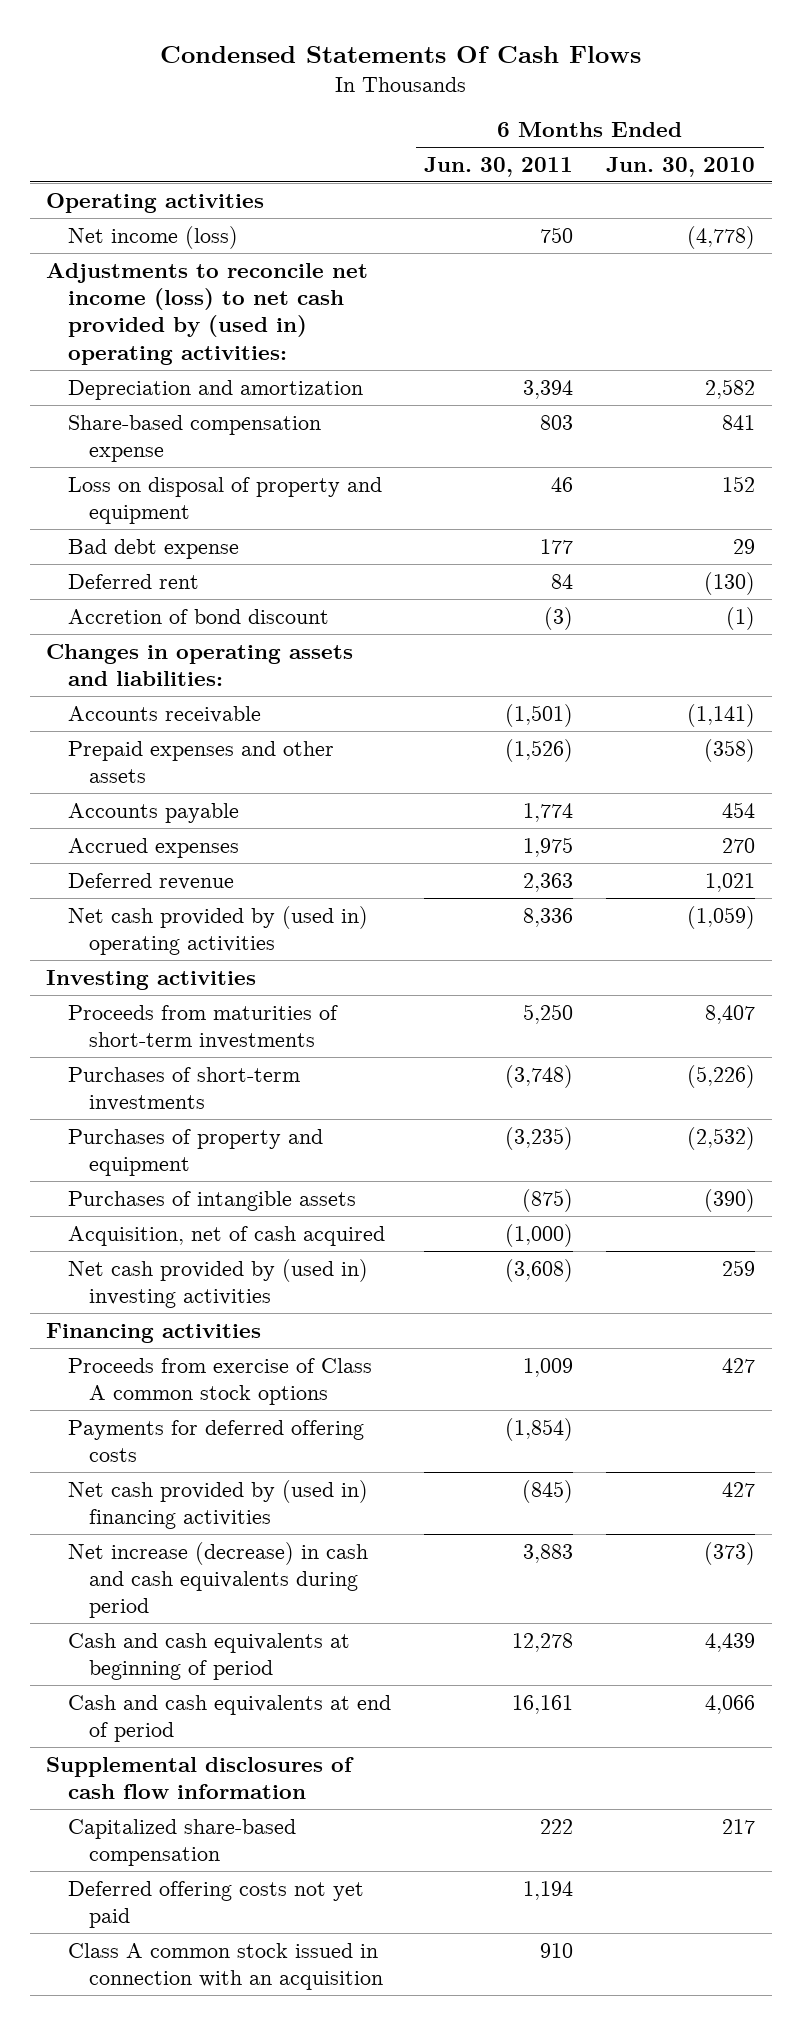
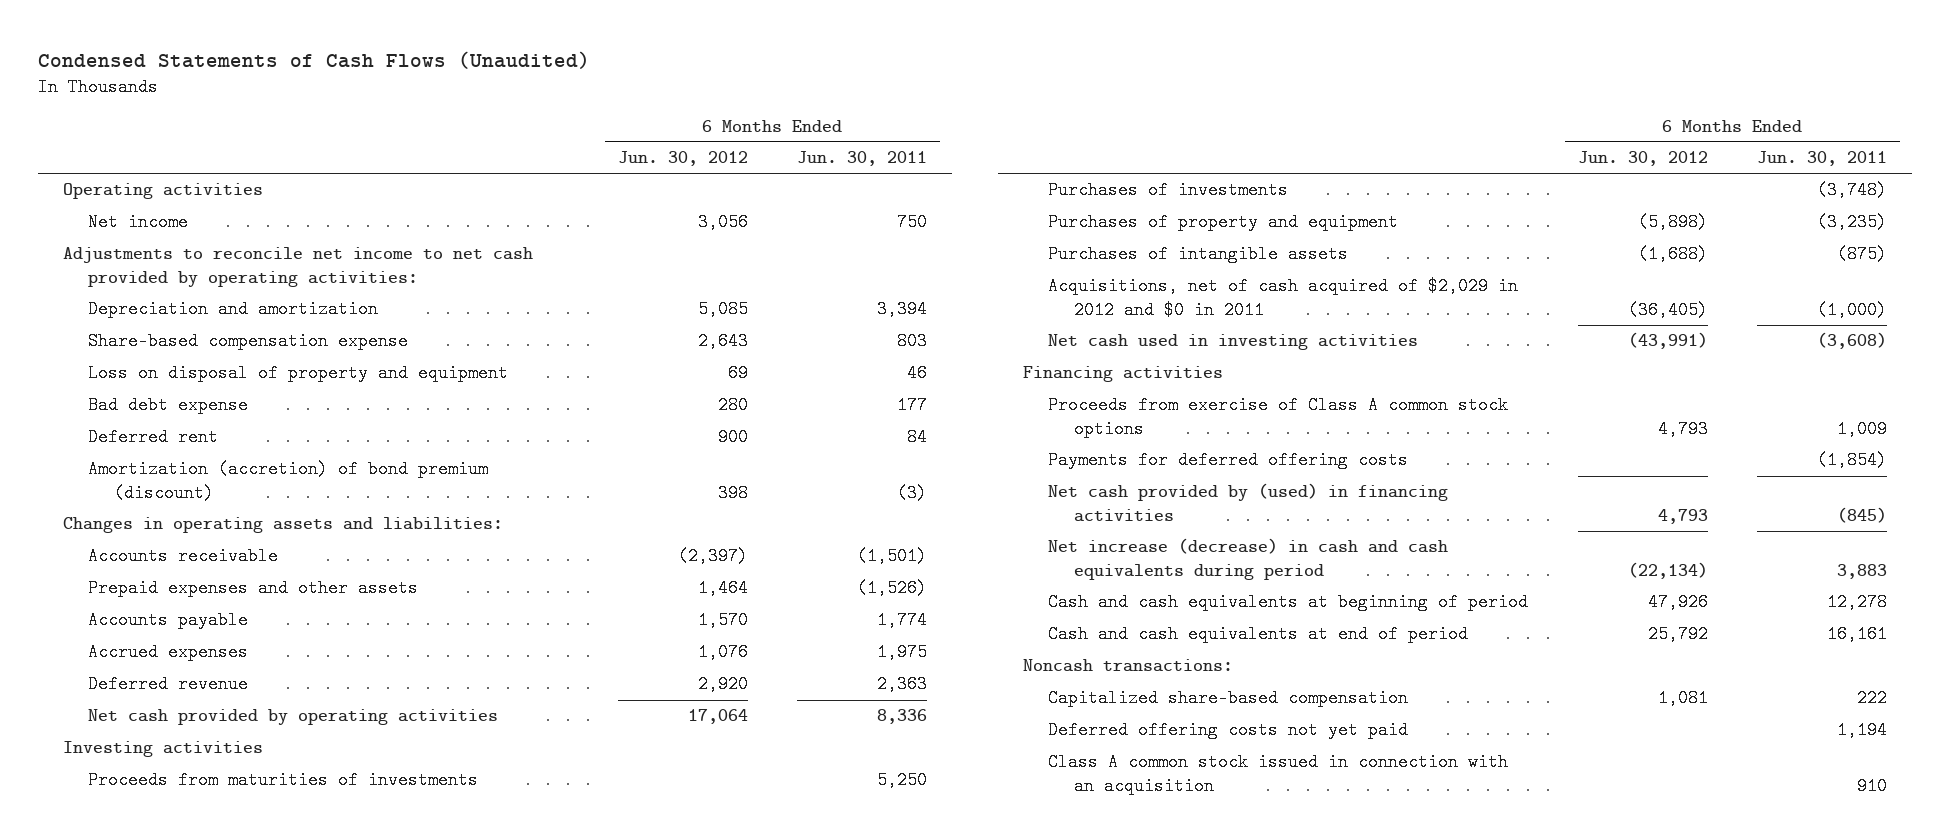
- Condensed Statements Of Cash Flows
+ Condensed Statements of Cash Flows (Unaudited)
- | 6 Months Ended Jun. 30, 2011 | 6 Months Ended Jun. 30, 2010
+ | 6 Months Ended Jun. 30, 2012 | 6 Months Ended Jun. 30, 2011
- Net income (loss) | 750 | (4,778)
- Adjustments to reconcile net income (loss) to net cash provided by (used in) operating activities:
+ Net income | 3,056 | 750
+ Adjustments to reconcile net income to net cash provided by operating activities:
- Accretion of bond discount | (3) | (1)
+ Amortization (accretion) of bond premium (discount) | 398 | (3)
- Net cash provided by (used in) operating activities | 8,336 | (1,059)
+ Net cash provided by operating activities | 17,064 | 8,336
- Proceeds from maturities of short-term investments | 5,250 | 8,407
- Purchases of short-term investments | (3,748) | (5,226)
+ Proceeds from maturities of investments | | 5,250
+ Purchases of investments | | (3,748)
- Acquisition, net of cash acquired | (1,000) |
- Net cash provided by (used in) investing activities | (3,608) | 259
+ Acquisitions, net of cash acquired of $2,029 in 2012 and $0 in 2011 | (36,405) | (1,000)
+ Net cash used in investing activities | (43,991) | (3,608)
- Net cash provided by (used in) financing activities | (845) | 427
+ Net cash provided by (used) in financing activities | 4,793 | (845)
- Supplemental disclosures of cash flow information
+ Noncash transactions:

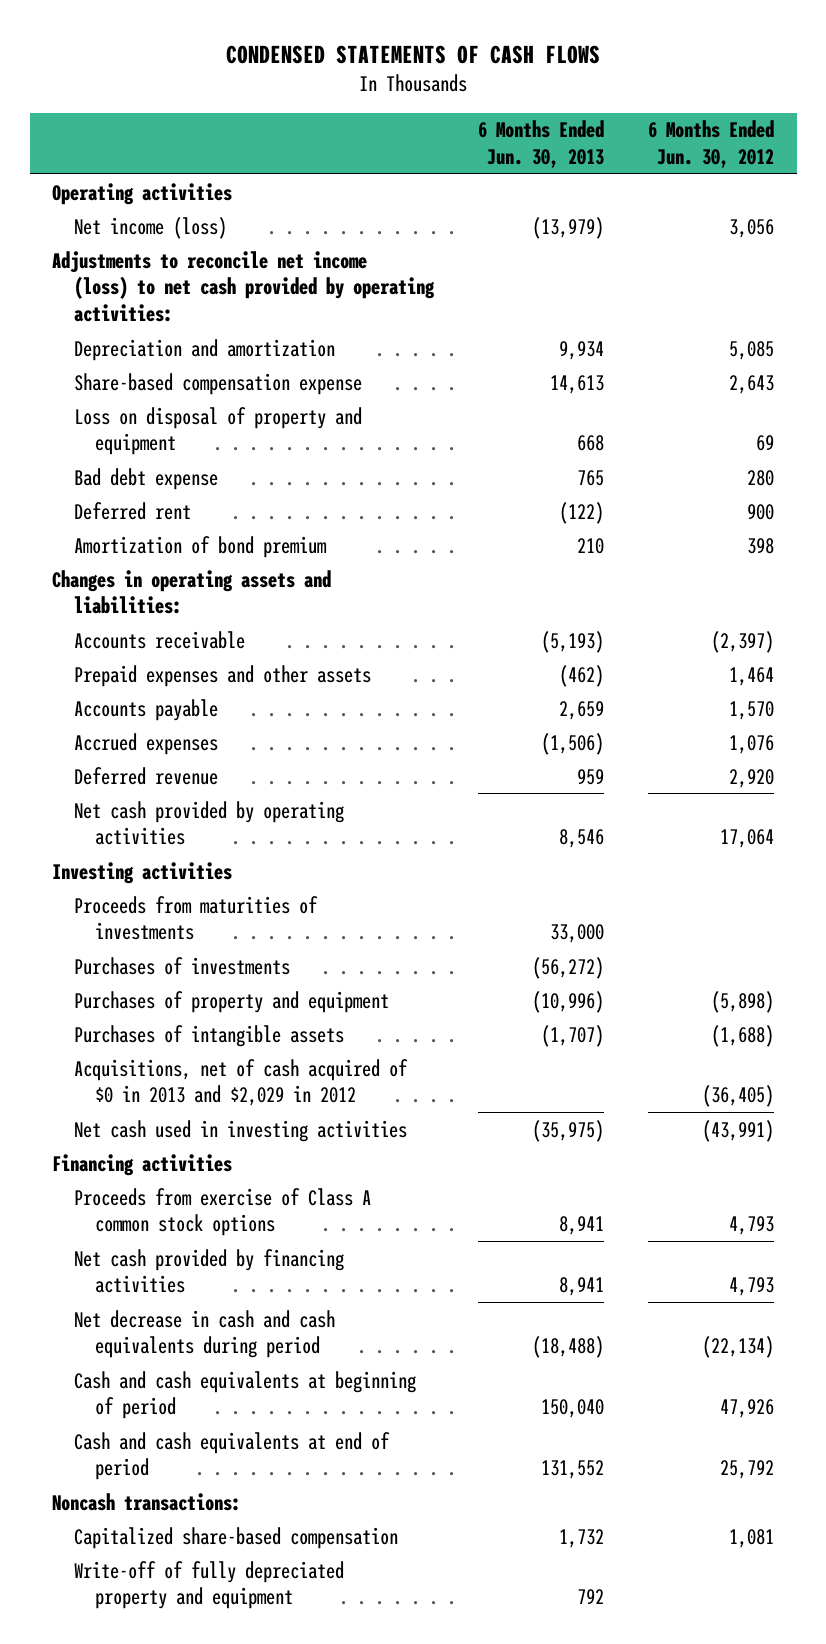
- Condensed Statements of Cash Flows (Unaudited)
+ CONDENSED STATEMENTS OF CASH FLOWS
- | 6 Months Ended Jun. 30, 2012 | 6 Months Ended Jun. 30, 2011
+ | 6 Months Ended Jun. 30, 2013 | 6 Months Ended Jun. 30, 2012
- Net income | 3,056 | 750
- Adjustments to reconcile net income to net cash provided by operating activities:
+ Net income (loss) | (13,979) | 3,056
+ Adjustments to reconcile net income (loss) to net cash provided by operating activities:
- Amortization (accretion) of bond premium (discount) | 398 | (3)
+ Amortization of bond premium | 210 | 398
- Acquisitions, net of cash acquired of $2,029 in 2012 and $0 in 2011 | (36,405) | (1,000)
+ Acquisitions, net of cash acquired of $0 in 2013 and $2,029 in 2012 | | (36,405)
- Payments for deferred offering costs | | (1,854)
- Net cash provided by (used) in financing activities | 4,793 | (845)
- Net increase (decrease) in cash and cash equivalents during period | (22,134) | 3,883
+ Net cash provided by financing activities | 8,941 | 4,793
+ Net decrease in cash and cash equivalents during period | (18,488) | (22,134)
- Deferred offering costs not yet paid | | 1,194
- Class A common stock issued in connection with an acquisition | | 910
+ Write-off of fully depreciated property and equipment | 792 |

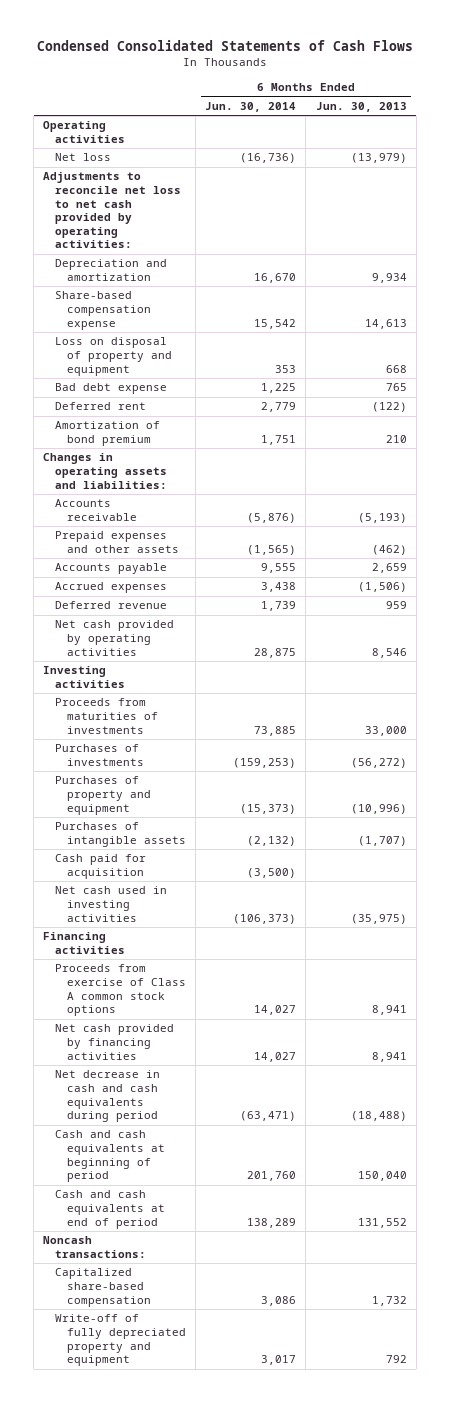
- CONDENSED STATEMENTS OF CASH FLOWS
+ Condensed Consolidated Statements of Cash Flows
- | 6 Months Ended Jun. 30, 2013 | 6 Months Ended Jun. 30, 2012
+ | 6 Months Ended Jun. 30, 2014 | 6 Months Ended Jun. 30, 2013
- Net income (loss) | (13,979) | 3,056
- Adjustments to reconcile net income (loss) to net cash provided by operating activities:
+ Net loss | (16,736) | (13,979)
+ Adjustments to reconcile net loss to net cash provided by operating activities:
- Acquisitions, net of cash acquired of $0 in 2013 and $2,029 in 2012 | | (36,405)
+ Cash paid for acquisition | (3,500) |

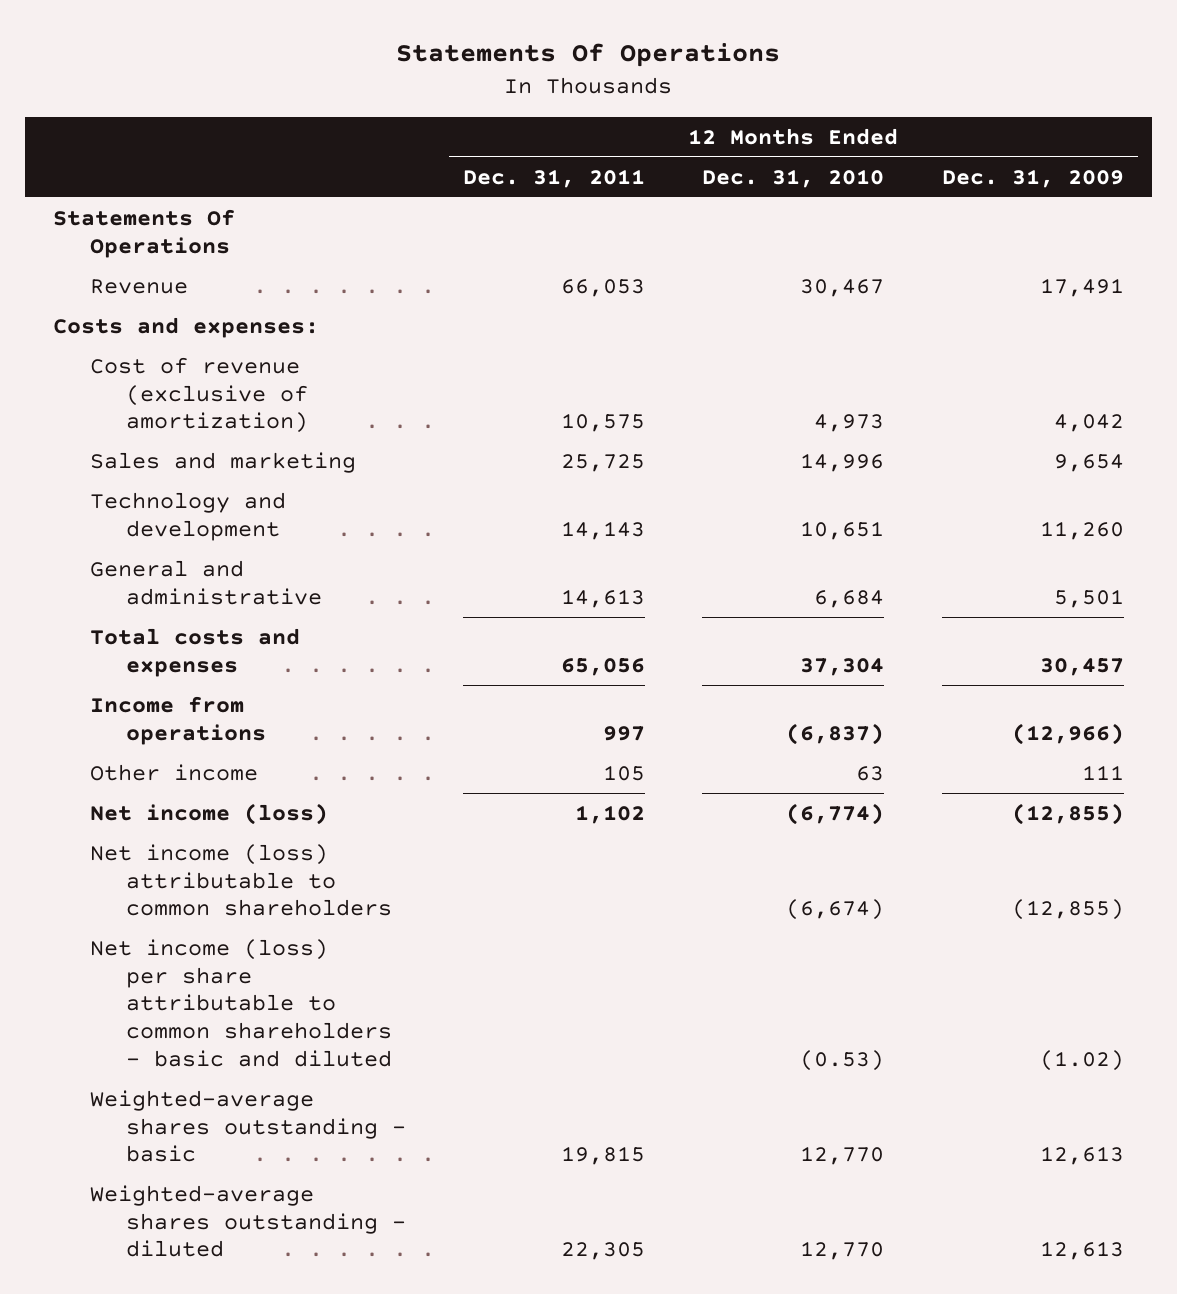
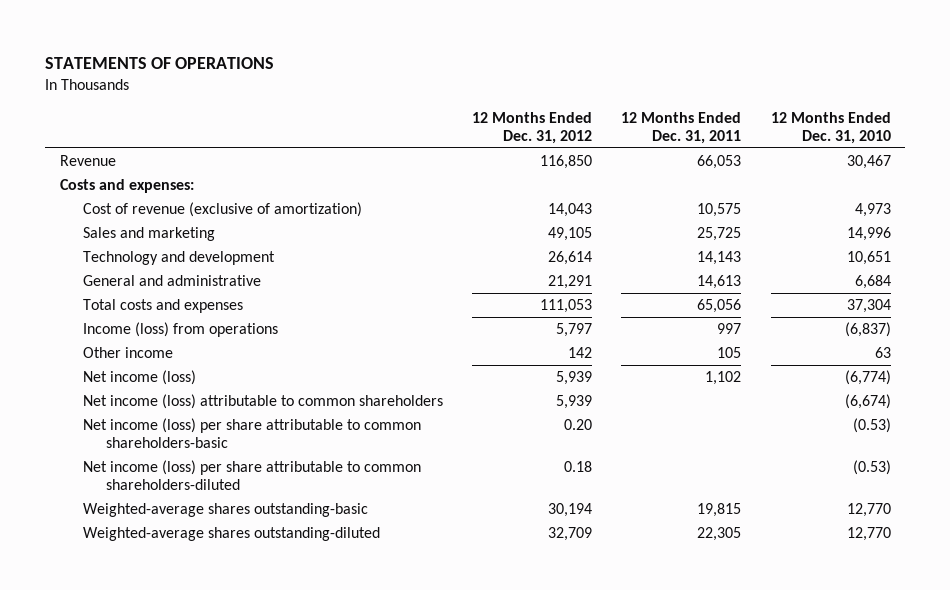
- Statements Of Operations
+ STATEMENTS OF OPERATIONS
- | 12 Months Ended Dec. 31, 2011 | 12 Months Ended Dec. 31, 2010 | 12 Months Ended Dec. 31, 2009
+ | 12 Months Ended Dec. 31, 2012 | 12 Months Ended Dec. 31, 2011 | 12 Months Ended Dec. 31, 2010
- Statements Of Operations
- Income from operations | 997 | (6,837) | (12,966)
+ Income (loss) from operations | 5,797 | 997 | (6,837)
- Net income (loss) per share attributable to common shareholders - basic and diluted | | (0.53) | (1.02)
- Weighted-average shares outstanding - basic | 19,815 | 12,770 | 12,613
- Weighted-average shares outstanding - diluted | 22,305 | 12,770 | 12,613
+ Net income (loss) per share attributable to common shareholders-basic | 0.20 | | (0.53)
+ Net income (loss) per share attributable to common shareholders-diluted | 0.18 | | (0.53)
+ Weighted-average shares outstanding-basic | 30,194 | 19,815 | 12,770
+ Weighted-average shares outstanding-diluted | 32,709 | 22,305 | 12,770

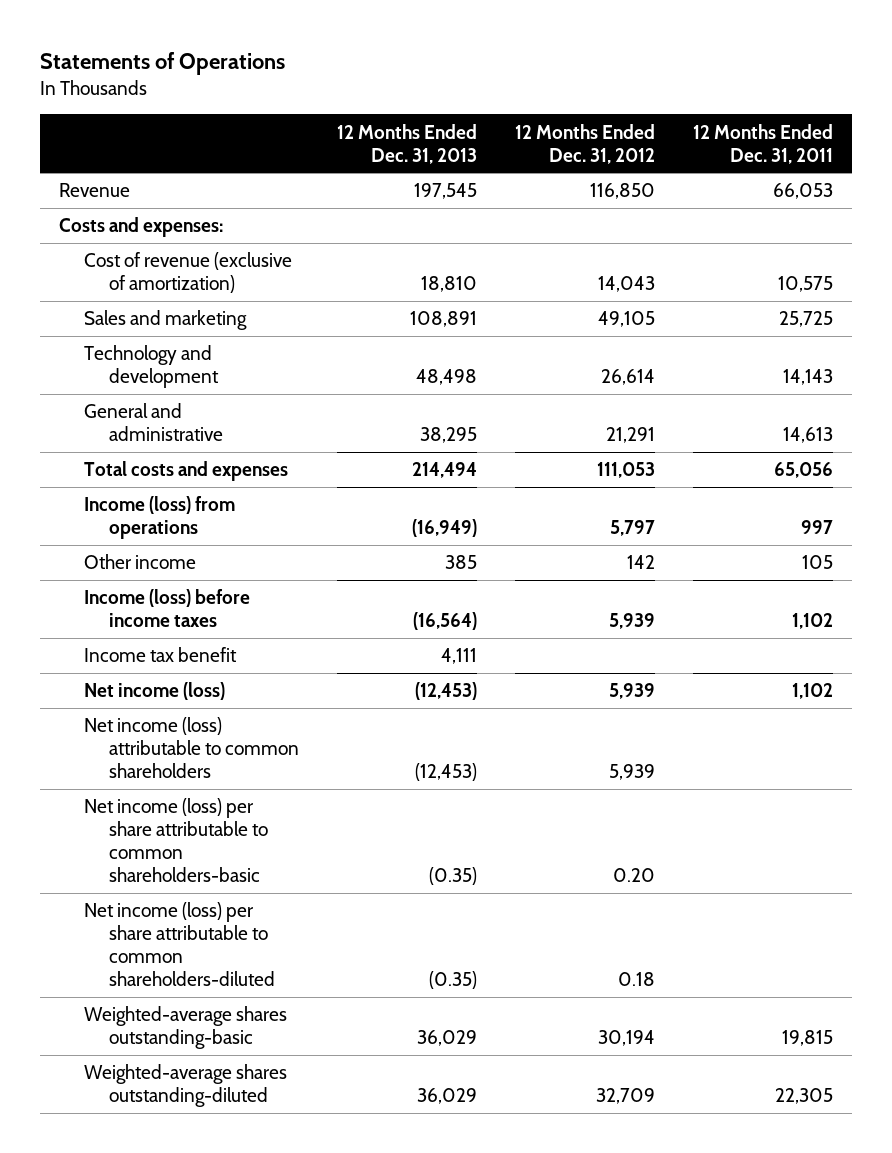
- STATEMENTS OF OPERATIONS
+ Statements of Operations
- | 12 Months Ended Dec. 31, 2012 | 12 Months Ended Dec. 31, 2011 | 12 Months Ended Dec. 31, 2010
+ | 12 Months Ended Dec. 31, 2013 | 12 Months Ended Dec. 31, 2012 | 12 Months Ended Dec. 31, 2011
+ Income (loss) before income taxes | (16,564) | 5,939 | 1,102
+ Income tax benefit | 4,111 | |

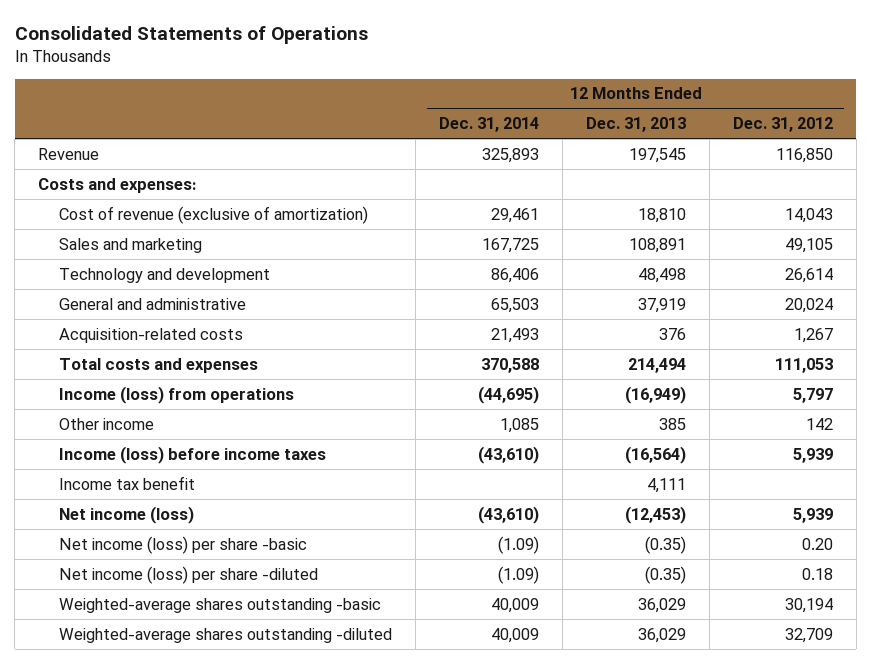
- Statements of Operations
+ Consolidated Statements of Operations
- | 12 Months Ended Dec. 31, 2013 | 12 Months Ended Dec. 31, 2012 | 12 Months Ended Dec. 31, 2011
+ | 12 Months Ended Dec. 31, 2014 | 12 Months Ended Dec. 31, 2013 | 12 Months Ended Dec. 31, 2012
- General and administrative | 38,295 | 21,291 | 14,613
+ General and administrative | 65,503 | 37,919 | 20,024
+ Acquisition-related costs | 21,493 | 376 | 1,267
- Net income (loss) attributable to common shareholders | (12,453) | 5,939 |
- Net income (loss) per share attributable to common shareholders-basic | (0.35) | 0.20 |
- Net income (loss) per share attributable to common shareholders-diluted | (0.35) | 0.18 |
- Weighted-average shares outstanding-basic | 36,029 | 30,194 | 19,815
- Weighted-average shares outstanding-diluted | 36,029 | 32,709 | 22,305
+ Net income (loss) per share -basic | (1.09) | (0.35) | 0.20
+ Net income (loss) per share -diluted | (1.09) | (0.35) | 0.18
+ Weighted-average shares outstanding -basic | 40,009 | 36,029 | 30,194
+ Weighted-average shares outstanding -diluted | 40,009 | 36,029 | 32,709

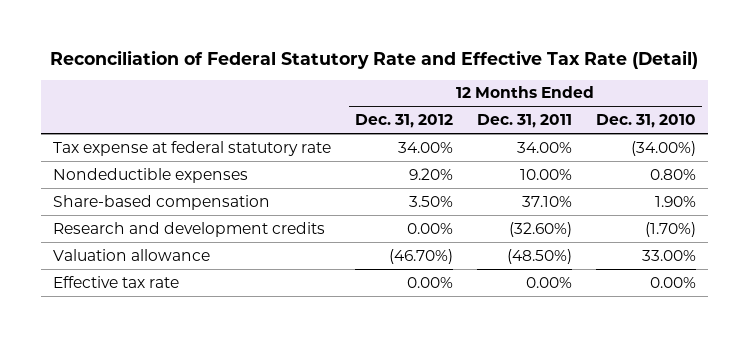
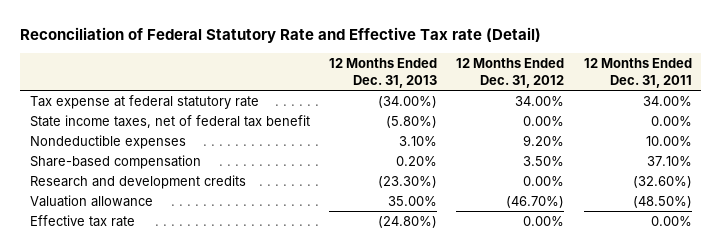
- Reconciliation of Federal Statutory Rate and Effective Tax Rate (Detail)
+ Reconciliation of Federal Statutory Rate and Effective Tax rate (Detail)
- | 12 Months Ended Dec. 31, 2012 | 12 Months Ended Dec. 31, 2011 | 12 Months Ended Dec. 31, 2010
+ | 12 Months Ended Dec. 31, 2013 | 12 Months Ended Dec. 31, 2012 | 12 Months Ended Dec. 31, 2011
+ State income taxes, net of federal tax benefit | (5.80%) | 0.00% | 0.00%

